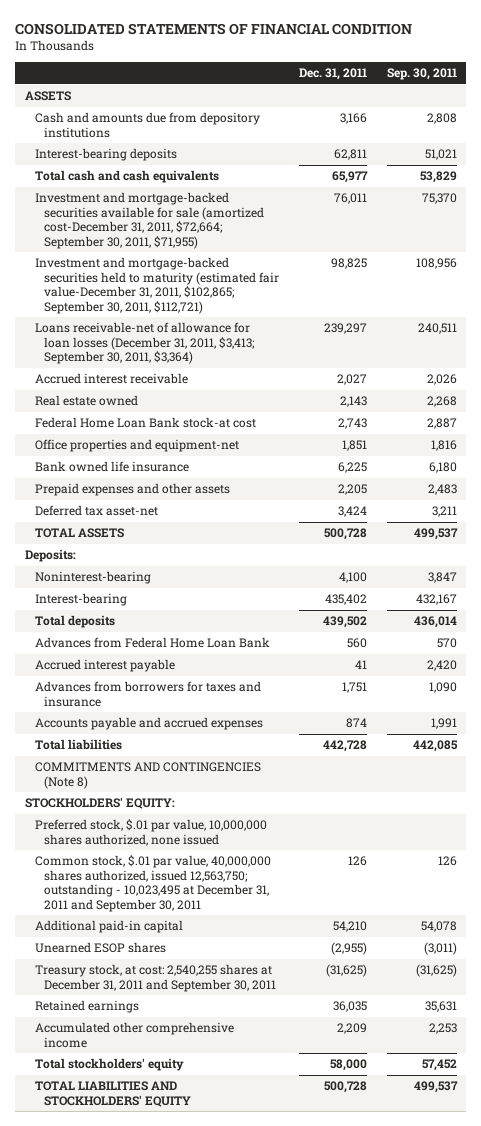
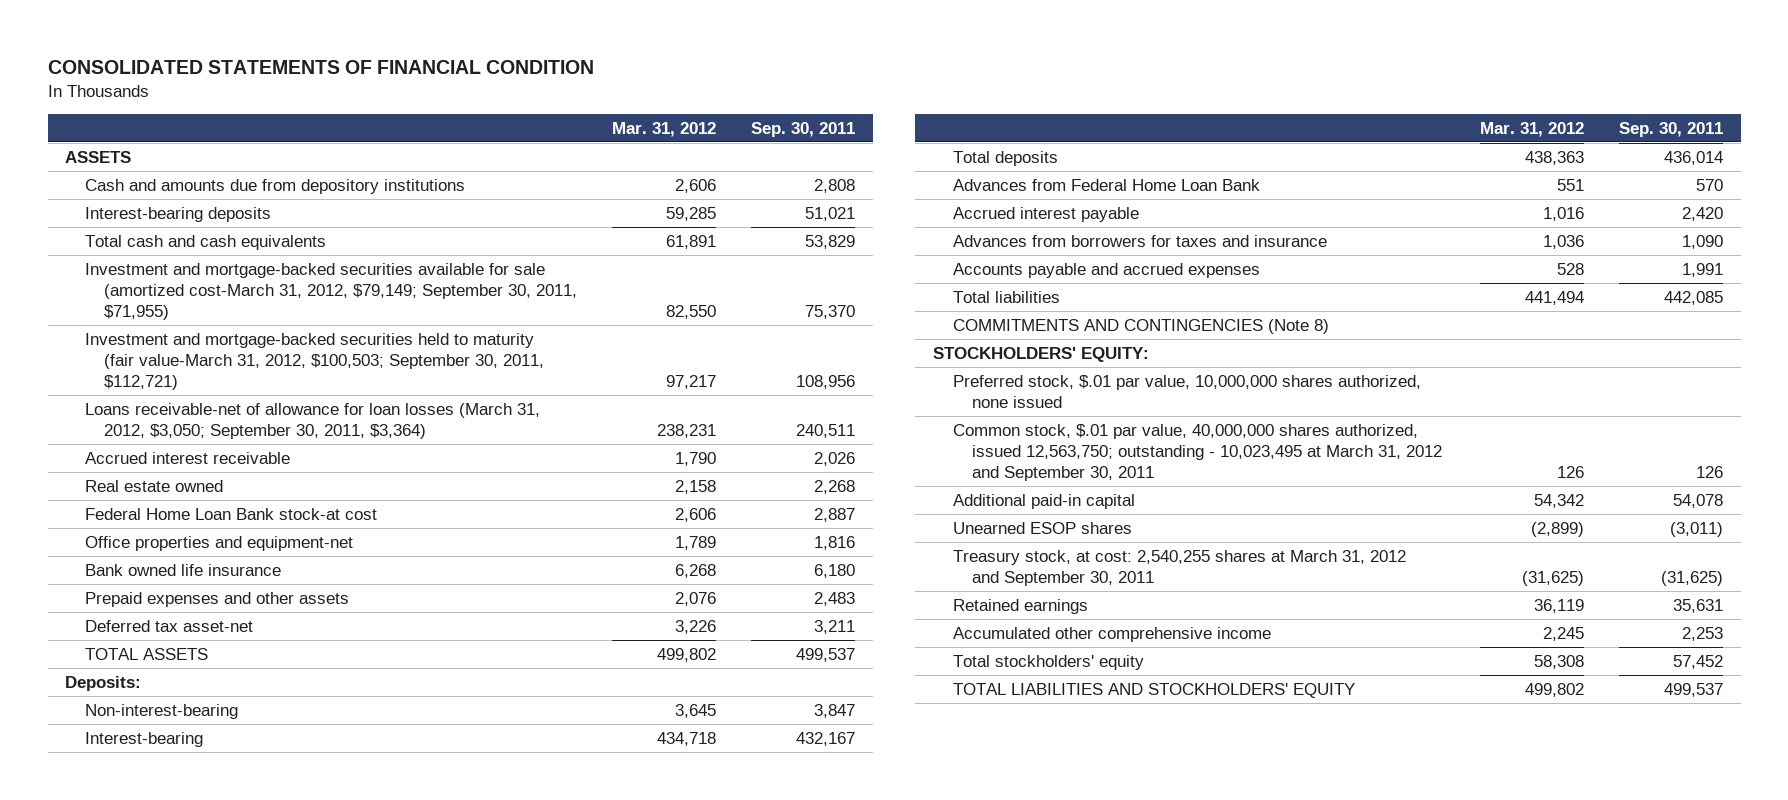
- | Dec. 31, 2011 | Sep. 30, 2011
+ | Mar. 31, 2012 | Sep. 30, 2011
- Investment and mortgage-backed securities available for sale (amortized cost-December 31, 2011, $72,664; September 30, 2011, $71,955) | 76,011 | 75,370
- Investment and mortgage-backed securities held to maturity (estimated fair value-December 31, 2011, $102,865; September 30, 2011, $112,721) | 98,825 | 108,956
- Loans receivable-net of allowance for loan losses (December 31, 2011, $3,413; September 30, 2011, $3,364) | 239,297 | 240,511
+ Investment and mortgage-backed securities available for sale (amortized cost-March 31, 2012, $79,149; September 30, 2011, $71,955) | 82,550 | 75,370
+ Investment and mortgage-backed securities held to maturity (fair value-March 31, 2012, $100,503; September 30, 2011, $112,721) | 97,217 | 108,956
+ Loans receivable-net of allowance for loan losses (March 31, 2012, $3,050; September 30, 2011, $3,364) | 238,231 | 240,511
- Noninterest-bearing | 4,100 | 3,847
+ Non-interest-bearing | 3,645 | 3,847
- Common stock, $.01 par value, 40,000,000 shares authorized, issued 12,563,750; outstanding - 10,023,495 at December 31, 2011 and September 30, 2011 | 126 | 126
+ Common stock, $.01 par value, 40,000,000 shares authorized, issued 12,563,750; outstanding - 10,023,495 at March 31, 2012 and September 30, 2011 | 126 | 126
- Treasury stock, at cost: 2,540,255 shares at December 31, 2011 and September 30, 2011 | (31,625) | (31,625)
+ Treasury stock, at cost: 2,540,255 shares at March 31, 2012 and September 30, 2011 | (31,625) | (31,625)

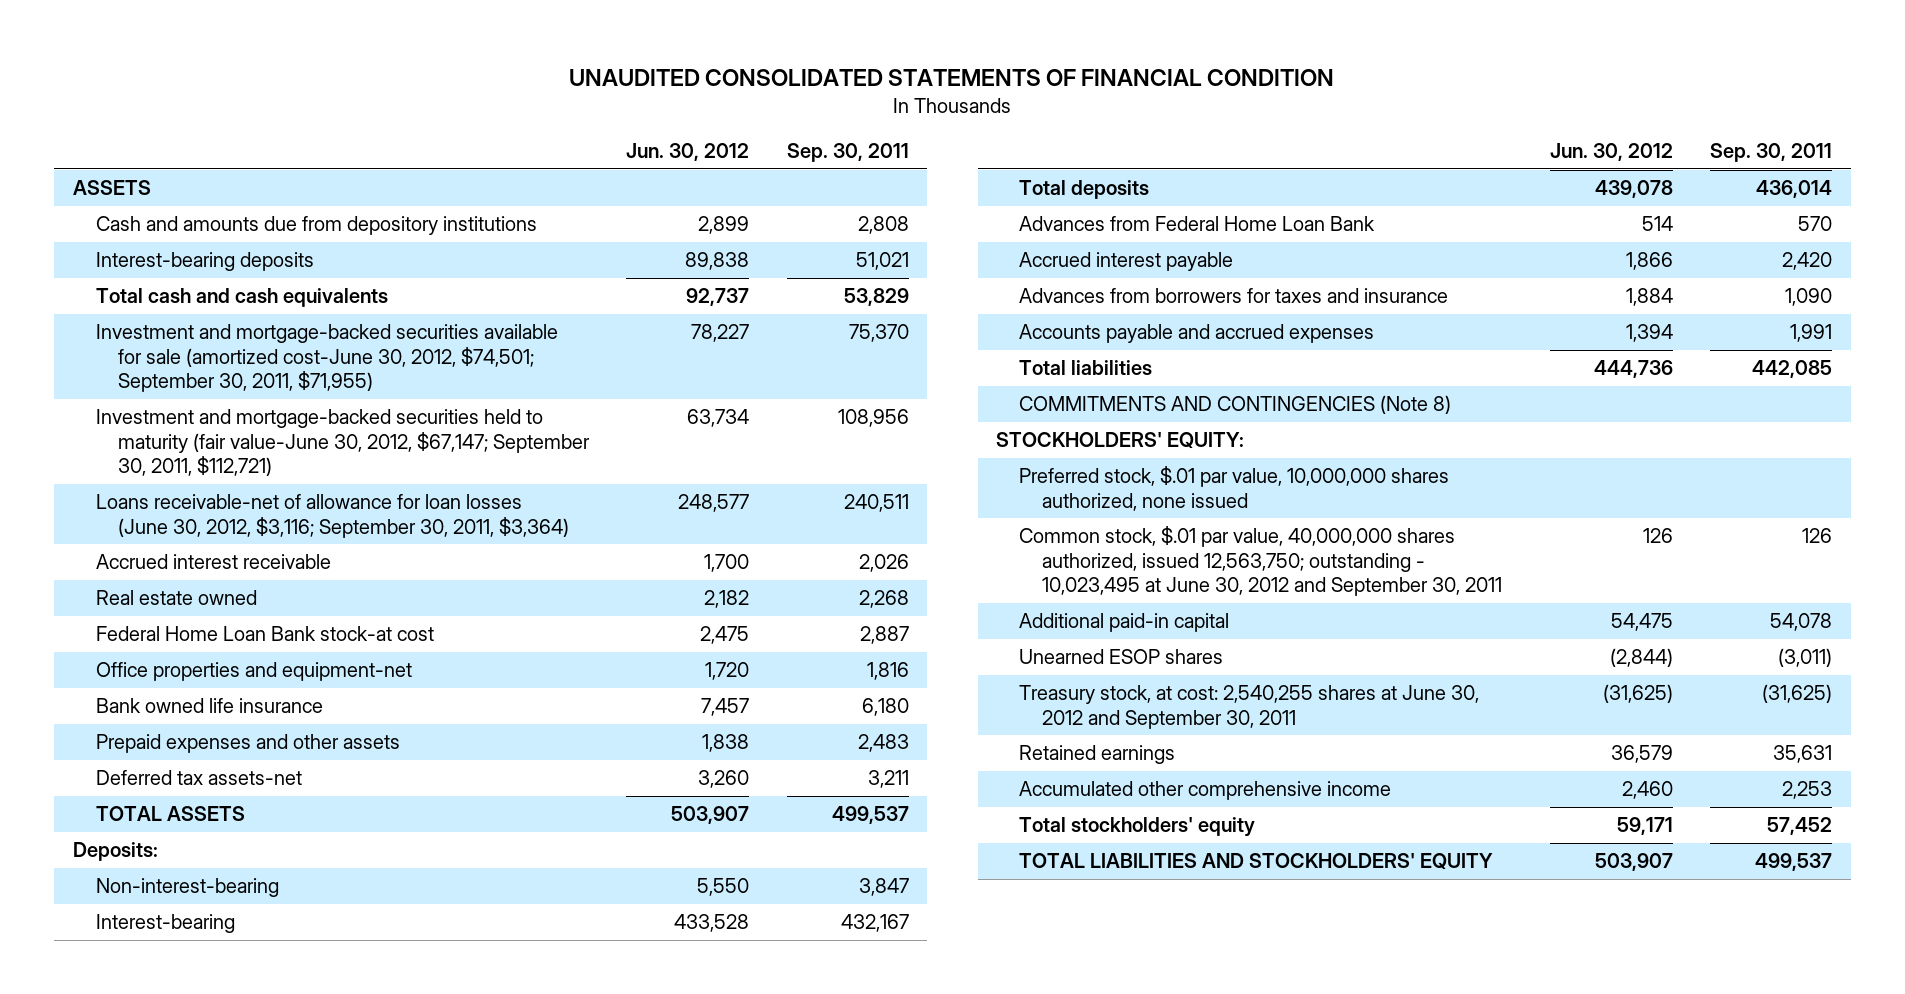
- CONSOLIDATED STATEMENTS OF FINANCIAL CONDITION
+ UNAUDITED CONSOLIDATED STATEMENTS OF FINANCIAL CONDITION
- | Mar. 31, 2012 | Sep. 30, 2011
+ | Jun. 30, 2012 | Sep. 30, 2011
- Investment and mortgage-backed securities available for sale (amortized cost-March 31, 2012, $79,149; September 30, 2011, $71,955) | 82,550 | 75,370
- Investment and mortgage-backed securities held to maturity (fair value-March 31, 2012, $100,503; September 30, 2011, $112,721) | 97,217 | 108,956
- Loans receivable-net of allowance for loan losses (March 31, 2012, $3,050; September 30, 2011, $3,364) | 238,231 | 240,511
+ Investment and mortgage-backed securities available for sale (amortized cost-June 30, 2012, $74,501; September 30, 2011, $71,955) | 78,227 | 75,370
+ Investment and mortgage-backed securities held to maturity (fair value-June 30, 2012, $67,147; September 30, 2011, $112,721) | 63,734 | 108,956
+ Loans receivable-net of allowance for loan losses (June 30, 2012, $3,116; September 30, 2011, $3,364) | 248,577 | 240,511
- Deferred tax asset-net | 3,226 | 3,211
+ Deferred tax assets-net | 3,260 | 3,211
- Common stock, $.01 par value, 40,000,000 shares authorized, issued 12,563,750; outstanding - 10,023,495 at March 31, 2012 and September 30, 2011 | 126 | 126
+ Common stock, $.01 par value, 40,000,000 shares authorized, issued 12,563,750; outstanding - 10,023,495 at June 30, 2012 and September 30, 2011 | 126 | 126
- Treasury stock, at cost: 2,540,255 shares at March 31, 2012 and September 30, 2011 | (31,625) | (31,625)
+ Treasury stock, at cost: 2,540,255 shares at June 30, 2012 and September 30, 2011 | (31,625) | (31,625)

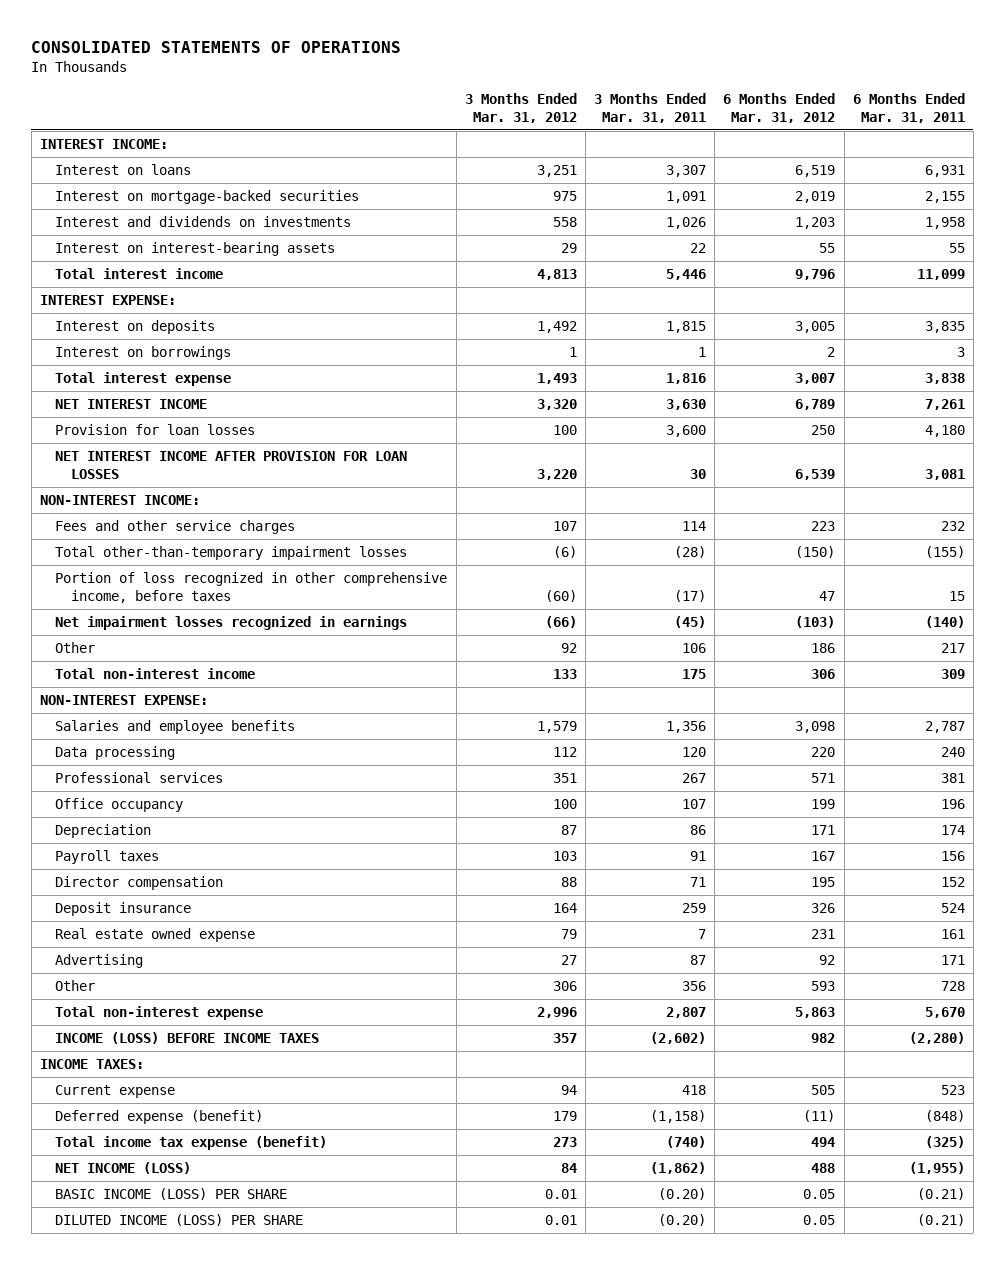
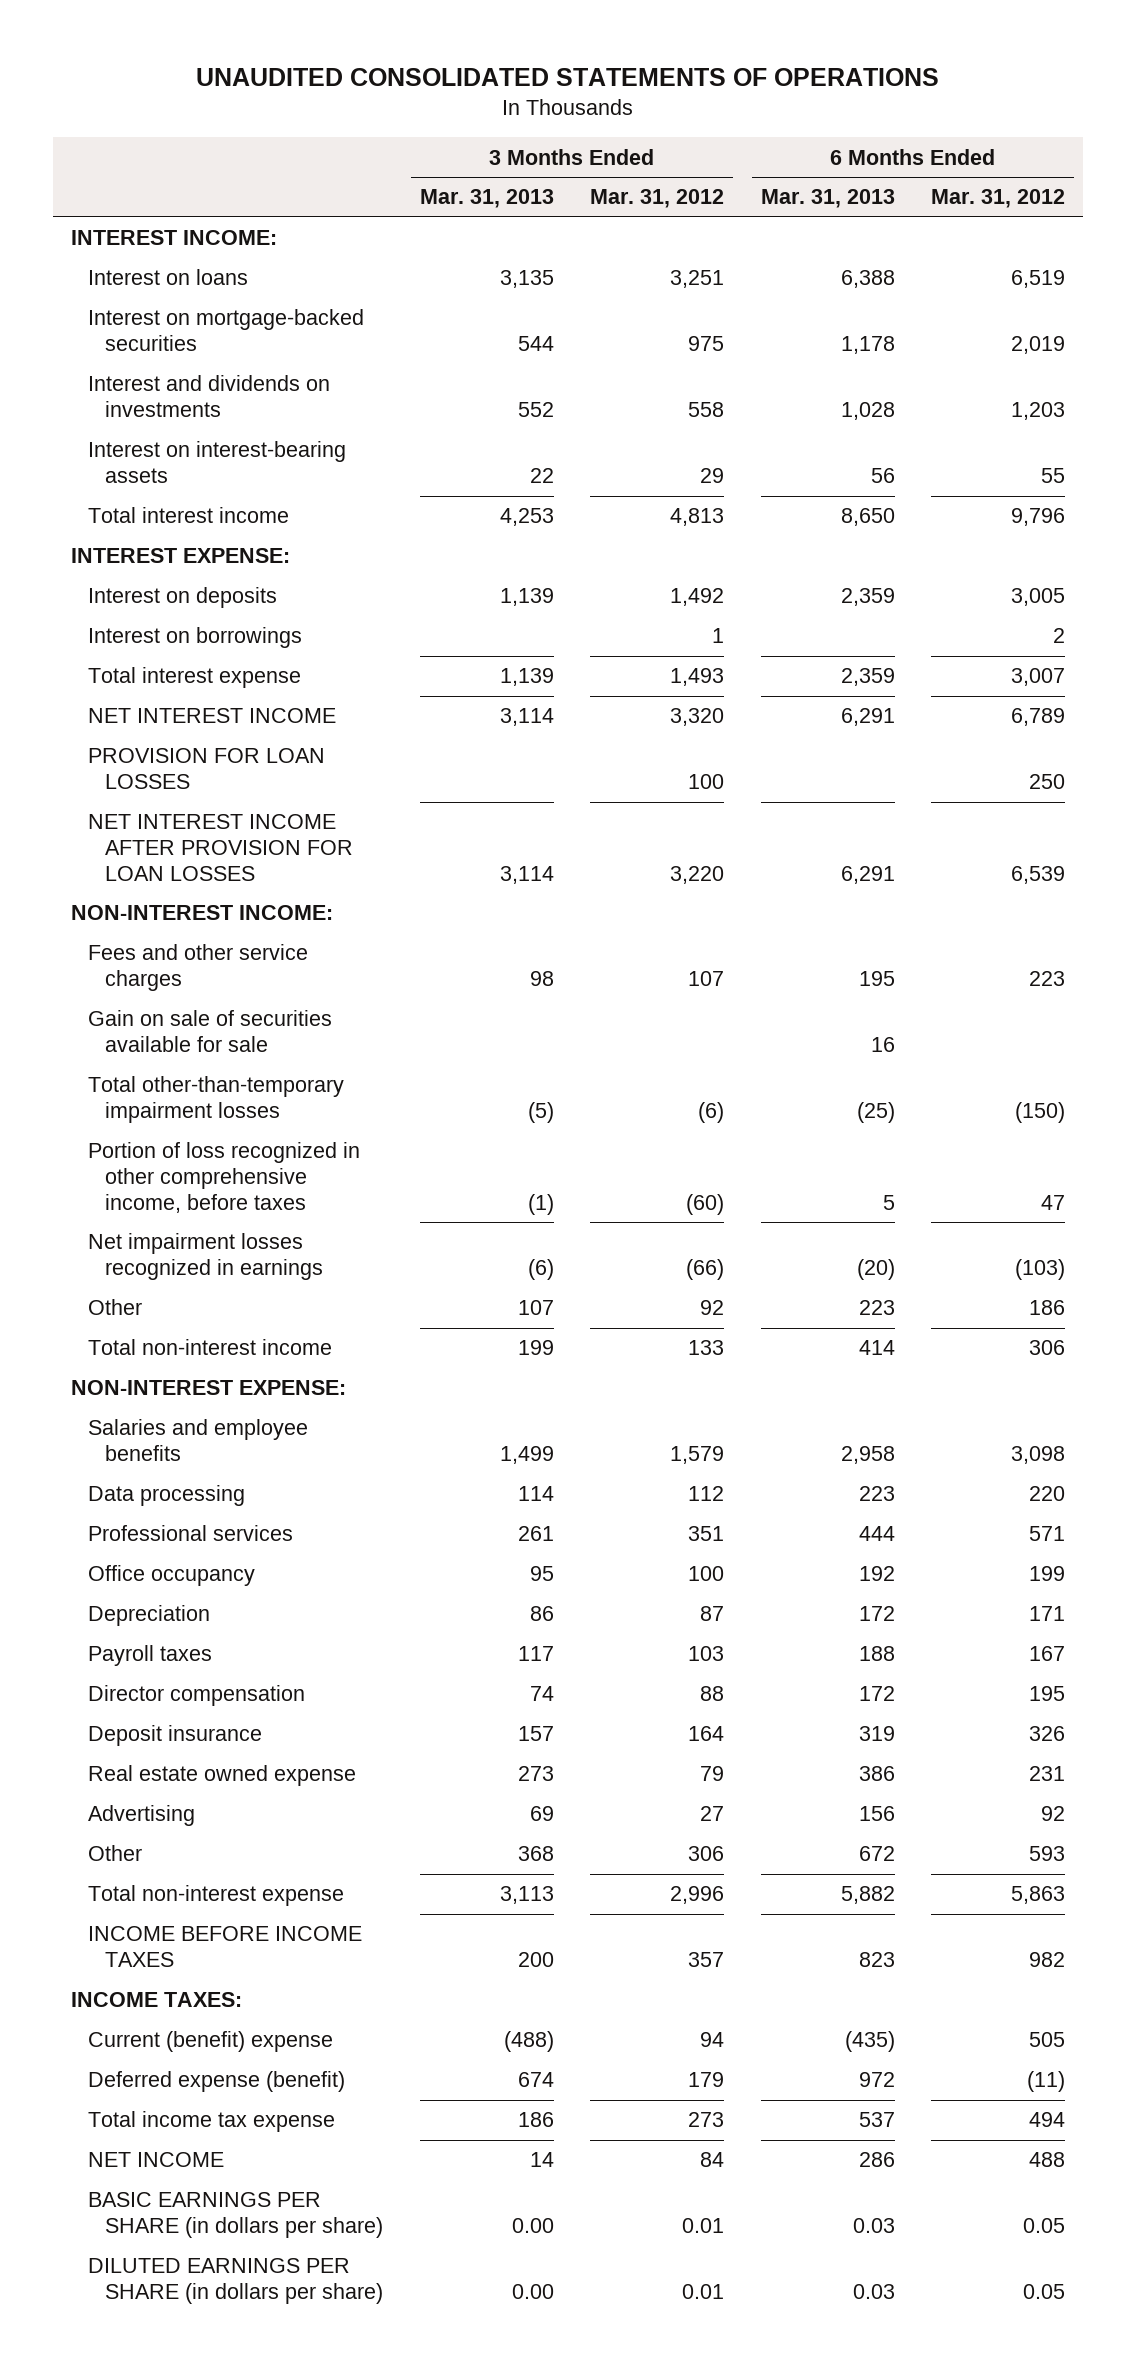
- CONSOLIDATED STATEMENTS OF OPERATIONS
+ UNAUDITED CONSOLIDATED STATEMENTS OF OPERATIONS
- | 3 Months Ended Mar. 31, 2012 | 3 Months Ended Mar. 31, 2011 | 6 Months Ended Mar. 31, 2012 | 6 Months Ended Mar. 31, 2011
+ | 3 Months Ended Mar. 31, 2013 | 3 Months Ended Mar. 31, 2012 | 6 Months Ended Mar. 31, 2013 | 6 Months Ended Mar. 31, 2012
- Provision for loan losses | 100 | 3,600 | 250 | 4,180
+ PROVISION FOR LOAN LOSSES | | 100 | | 250
+ Gain on sale of securities available for sale | | | 16 |
- INCOME (LOSS) BEFORE INCOME TAXES | 357 | (2,602) | 982 | (2,280)
+ INCOME BEFORE INCOME TAXES | 200 | 357 | 823 | 982
- Current expense | 94 | 418 | 505 | 523
+ Current (benefit) expense | (488) | 94 | (435) | 505
- Total income tax expense (benefit) | 273 | (740) | 494 | (325)
- NET INCOME (LOSS) | 84 | (1,862) | 488 | (1,955)
- BASIC INCOME (LOSS) PER SHARE | 0.01 | (0.20) | 0.05 | (0.21)
- DILUTED INCOME (LOSS) PER SHARE | 0.01 | (0.20) | 0.05 | (0.21)
+ Total income tax expense | 186 | 273 | 537 | 494
+ NET INCOME | 14 | 84 | 286 | 488
+ BASIC EARNINGS PER SHARE (in dollars per share) | 0.00 | 0.01 | 0.03 | 0.05
+ DILUTED EARNINGS PER SHARE (in dollars per share) | 0.00 | 0.01 | 0.03 | 0.05

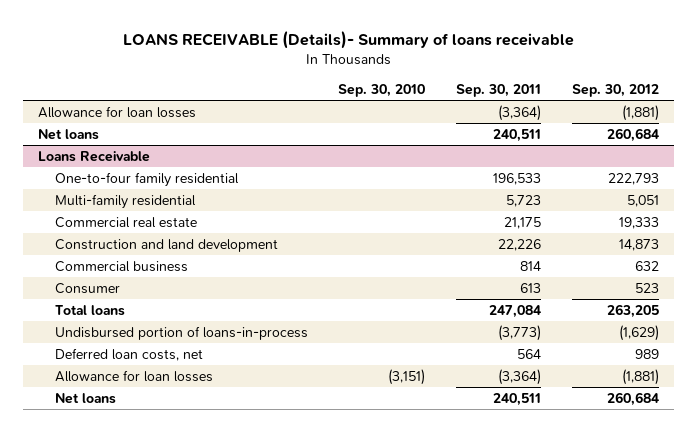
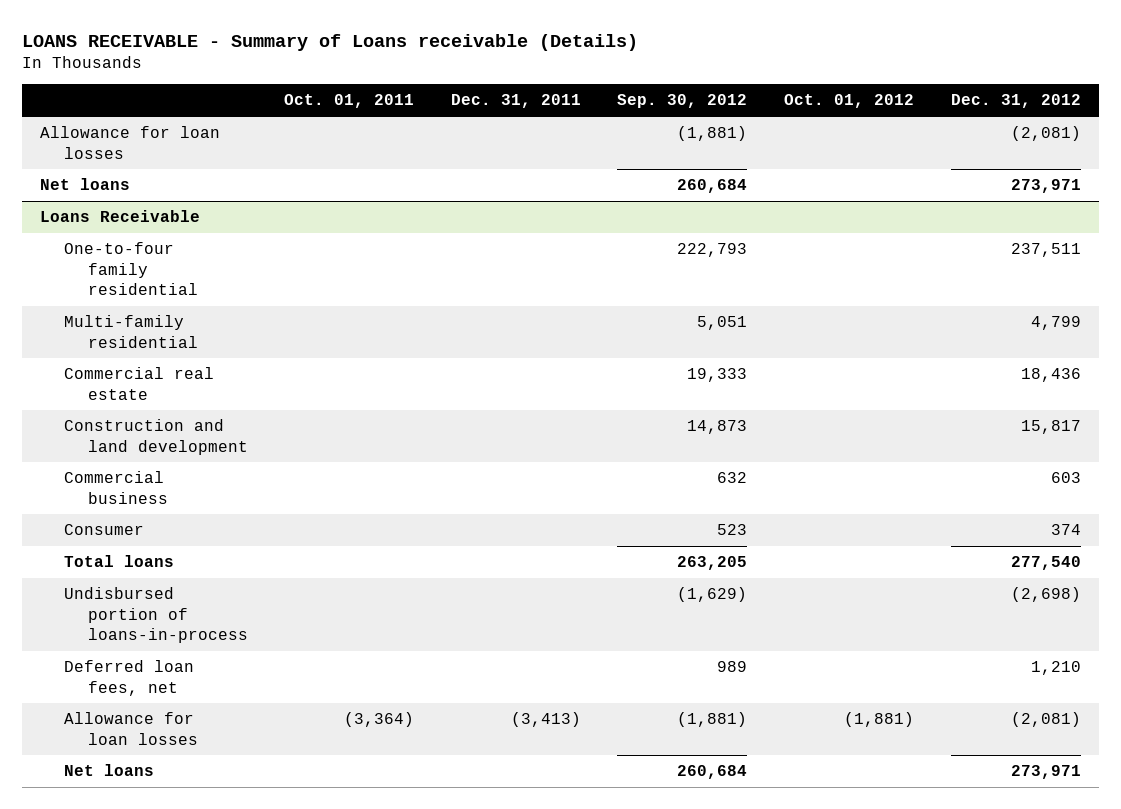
- LOANS RECEIVABLE (Details)- Summary of loans receivable
+ LOANS RECEIVABLE - Summary of Loans receivable (Details)
- | Sep. 30, 2010 | Sep. 30, 2011 | Sep. 30, 2012
+ | Oct. 01, 2011 | Dec. 31, 2011 | Sep. 30, 2012 | Oct. 01, 2012 | Dec. 31, 2012
@ Loans Receivable
- Deferred loan costs, net | | 564 | 989
+ Deferred loan fees, net | | | 989 | | 1,210

